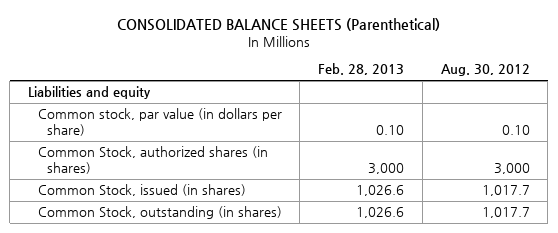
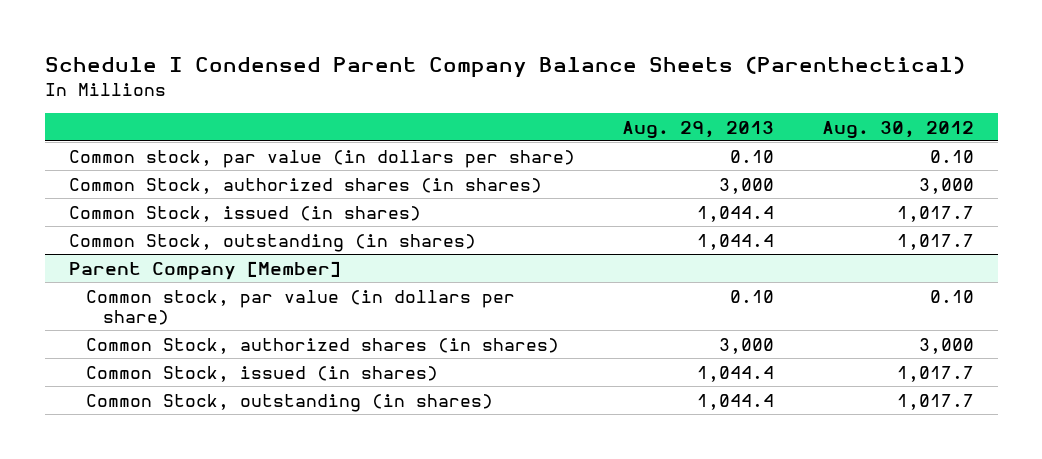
- CONSOLIDATED BALANCE SHEETS (Parenthetical)
+ Schedule I Condensed Parent Company Balance Sheets (Parenthectical)
- | Feb. 28, 2013 | Aug. 30, 2012
+ | Aug. 29, 2013 | Aug. 30, 2012
- Liabilities and equity
+ Parent Company [Member]
+ Common stock, par value (in dollars per share) | 0.10 | 0.10
+ Common Stock, authorized shares (in shares) | 3,000 | 3,000
+ Common Stock, issued (in shares) | 1,044.4 | 1,017.7
+ Common Stock, outstanding (in shares) | 1,044.4 | 1,017.7

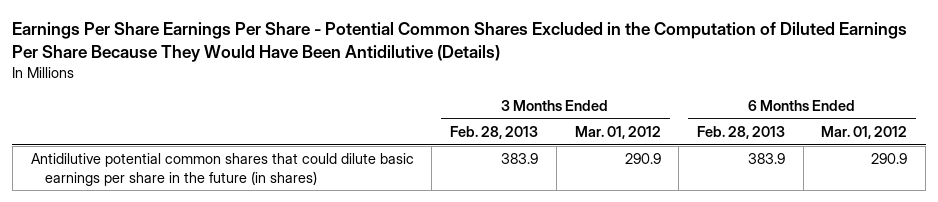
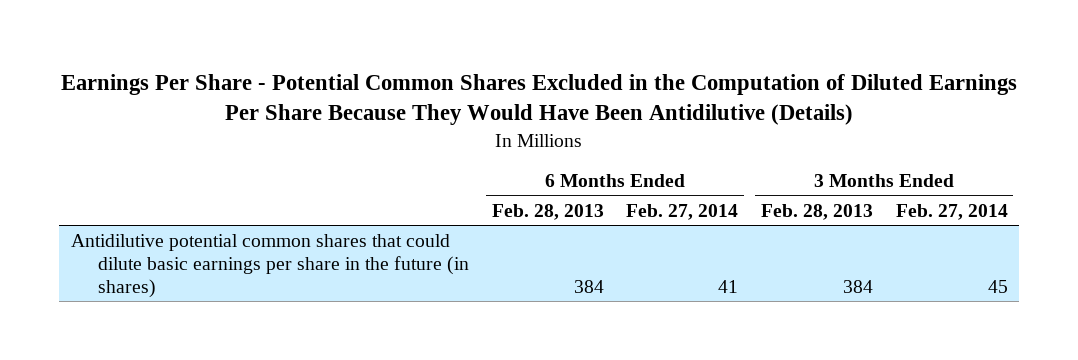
- Earnings Per Share Earnings Per Share - Potential Common Shares Excluded in the Computation of Diluted Earnings Per Share Because They Would Have Been Antidilutive (Details)
+ Earnings Per Share - Potential Common Shares Excluded in the Computation of Diluted Earnings Per Share Because They Would Have Been Antidilutive (Details)
- | 3 Months Ended Feb. 28, 2013 | 3 Months Ended Mar. 01, 2012 | 6 Months Ended Feb. 28, 2013 | 6 Months Ended Mar. 01, 2012
+ | 6 Months Ended Feb. 28, 2013 | 6 Months Ended Feb. 27, 2014 | 3 Months Ended Feb. 28, 2013 | 3 Months Ended Feb. 27, 2014
- Antidilutive potential common shares that could dilute basic earnings per share in the future (in shares) | 383.9 | 290.9 | 383.9 | 290.9
+ Antidilutive potential common shares that could dilute basic earnings per share in the future (in shares) | 384 | 41 | 384 | 45

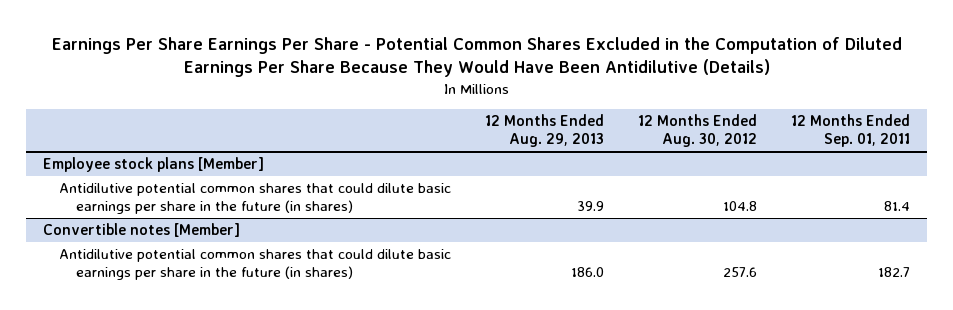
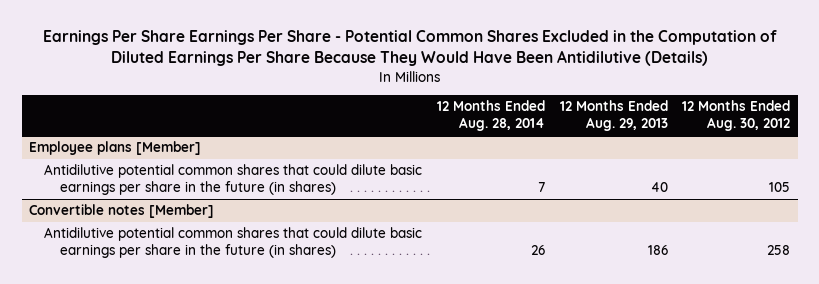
- | 12 Months Ended Aug. 29, 2013 | 12 Months Ended Aug. 30, 2012 | 12 Months Ended Sep. 01, 2011
+ | 12 Months Ended Aug. 28, 2014 | 12 Months Ended Aug. 29, 2013 | 12 Months Ended Aug. 30, 2012
- Employee stock plans [Member]
- Antidilutive potential common shares that could dilute basic earnings per share in the future (in shares) | 39.9 | 104.8 | 81.4
+ Employee plans [Member]
+ Antidilutive potential common shares that could dilute basic earnings per share in the future (in shares) | 7 | 40 | 105
@ Convertible notes [Member]
- Antidilutive potential common shares that could dilute basic earnings per share in the future (in shares) | 186.0 | 257.6 | 182.7
+ Antidilutive potential common shares that could dilute basic earnings per share in the future (in shares) | 26 | 186 | 258

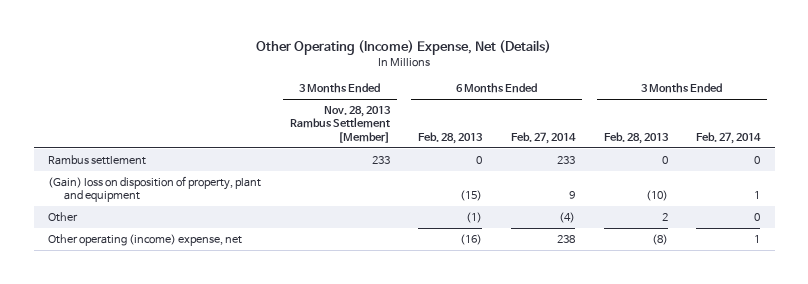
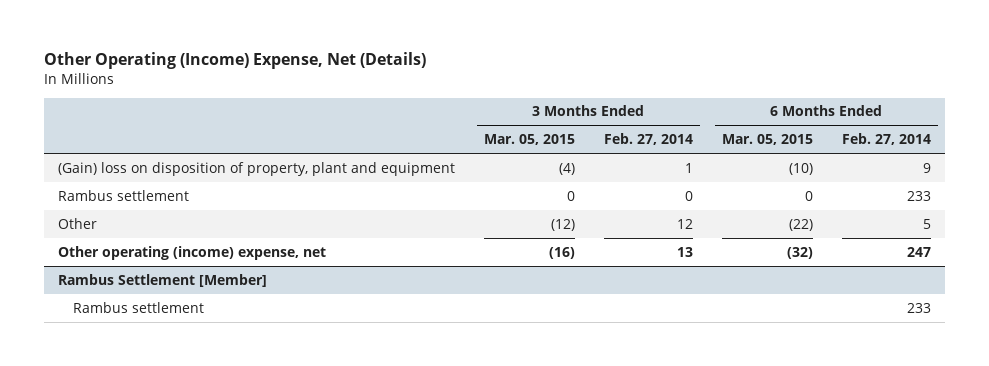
- | 3 Months Ended Nov. 28, 2013 Rambus Settlement [Member] | 6 Months Ended Feb. 28, 2013 | 6 Months Ended Feb. 27, 2014 | 3 Months Ended Feb. 28, 2013 | 3 Months Ended Feb. 27, 2014
+ | 3 Months Ended Mar. 05, 2015 | 3 Months Ended Feb. 27, 2014 | 6 Months Ended Mar. 05, 2015 | 6 Months Ended Feb. 27, 2014
- Other | | (1) | (4) | 2 | 0
- Other operating (income) expense, net | | (16) | 238 | (8) | 1
moved down: Rambus settlement | 0 | 0 | 0 | 233
+ Other | (12) | 12 | (22) | 5
+ Other operating (income) expense, net | (16) | 13 | (32) | 247
+ Rambus Settlement [Member]
+ Rambus settlement | | | | 233

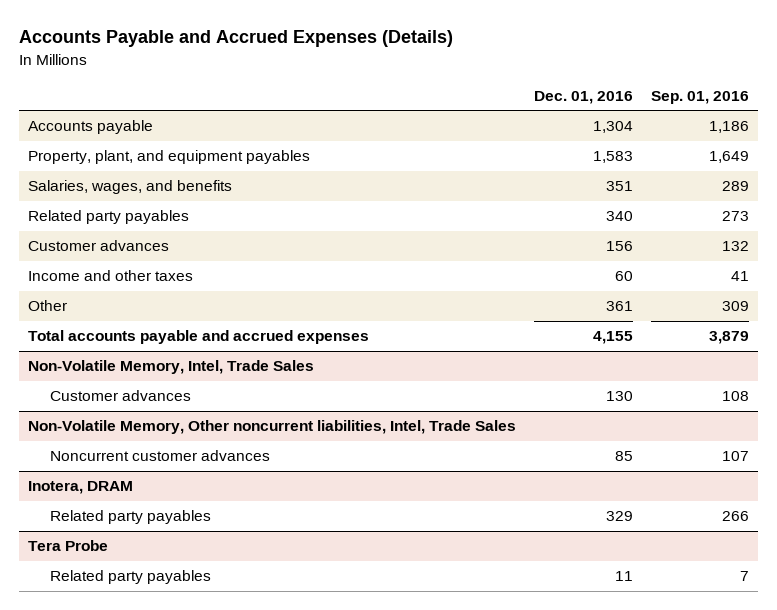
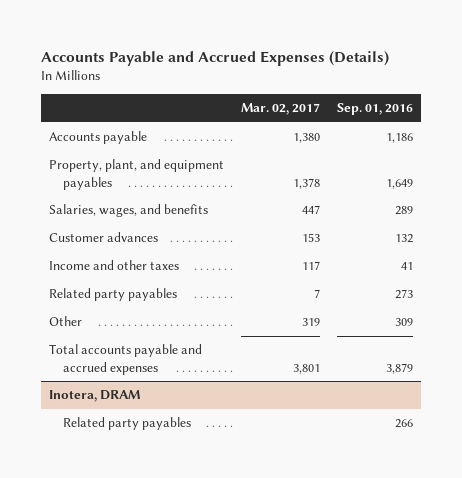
- | Dec. 01, 2016 | Sep. 01, 2016
+ | Mar. 02, 2017 | Sep. 01, 2016
moved down: Related party payables | 7 | 273
- Non-Volatile Memory, Intel, Trade Sales
- Customer advances | 130 | 108
- Non-Volatile Memory, Other noncurrent liabilities, Intel, Trade Sales
- Noncurrent customer advances | 85 | 107
- Tera Probe
- Related party payables | 11 | 7

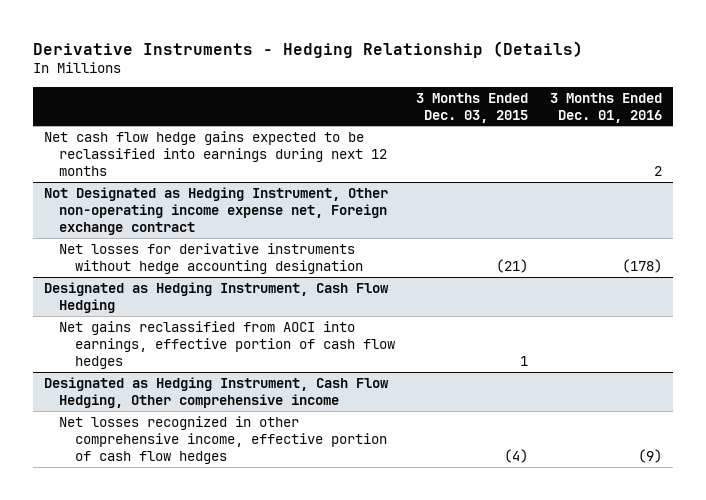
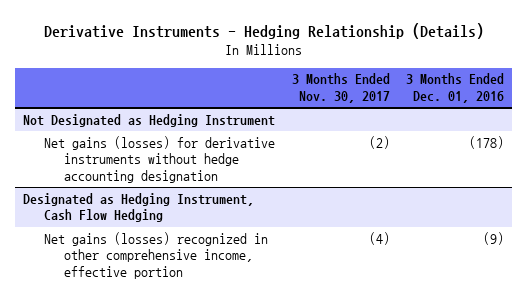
- | 3 Months Ended Dec. 03, 2015 | 3 Months Ended Dec. 01, 2016
+ | 3 Months Ended Nov. 30, 2017 | 3 Months Ended Dec. 01, 2016
- Net cash flow hedge gains expected to be reclassified into earnings during next 12 months | | 2
- Not Designated as Hedging Instrument, Other non-operating income expense net, Foreign exchange contract
- Net losses for derivative instruments without hedge accounting designation | (21) | (178)
+ Not Designated as Hedging Instrument
+ Net gains (losses) for derivative instruments without hedge accounting designation | (2) | (178)
@ Designated as Hedging Instrument, Cash Flow Hedging
- Net gains reclassified from AOCI into earnings, effective portion of cash flow hedges | 1 |
- Designated as Hedging Instrument, Cash Flow Hedging, Other comprehensive income
- Net losses recognized in other comprehensive income, effective portion of cash flow hedges | (4) | (9)
@ Designated as Hedging Instrument, Cash Flow Hedging
+ Net gains (losses) recognized in other comprehensive income, effective portion | (4) | (9)

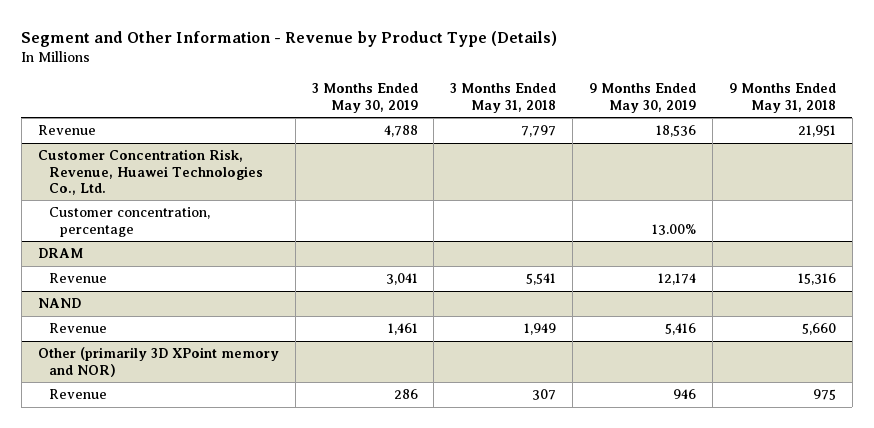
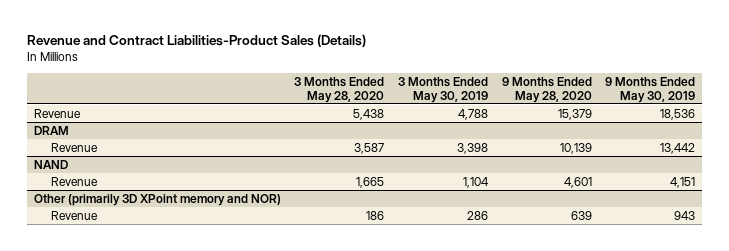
- Segment and Other Information - Revenue by Product Type (Details)
+ Revenue and Contract Liabilities-Product Sales (Details)
- | 3 Months Ended May 30, 2019 | 3 Months Ended May 31, 2018 | 9 Months Ended May 30, 2019 | 9 Months Ended May 31, 2018
+ | 3 Months Ended May 28, 2020 | 3 Months Ended May 30, 2019 | 9 Months Ended May 28, 2020 | 9 Months Ended May 30, 2019
- Customer Concentration Risk, Revenue, Huawei Technologies Co., Ltd.
- Customer concentration, percentage | | | 13.00% |
@ DRAM
- Revenue | 3,041 | 5,541 | 12,174 | 15,316
+ Revenue | 3,587 | 3,398 | 10,139 | 13,442
@ NAND
- Revenue | 1,461 | 1,949 | 5,416 | 5,660
+ Revenue | 1,665 | 1,104 | 4,601 | 4,151
@ Other (primarily 3D XPoint memory and NOR)
- Revenue | 286 | 307 | 946 | 975
+ Revenue | 186 | 286 | 639 | 943

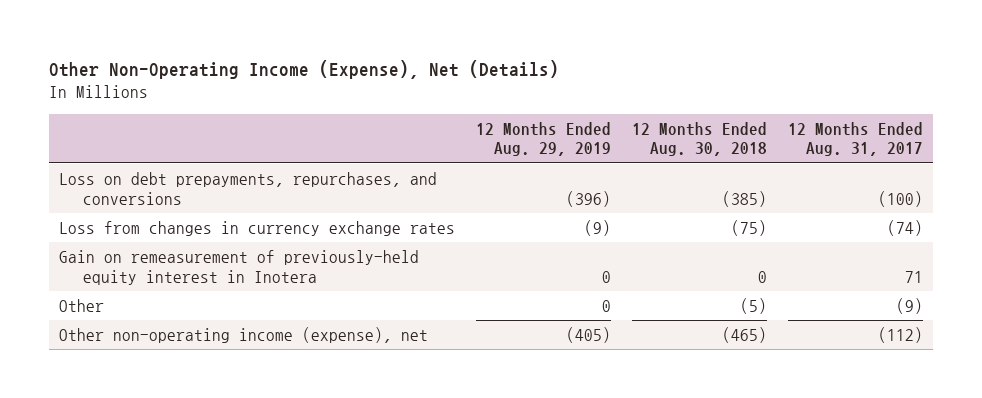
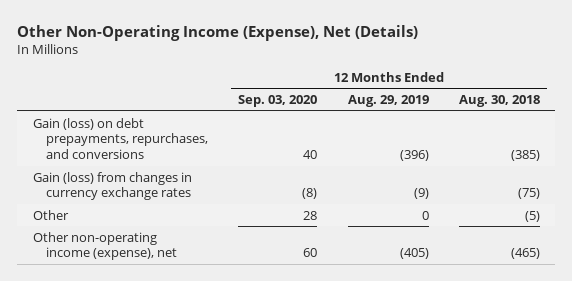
- | 12 Months Ended Aug. 29, 2019 | 12 Months Ended Aug. 30, 2018 | 12 Months Ended Aug. 31, 2017
+ | 12 Months Ended Sep. 03, 2020 | 12 Months Ended Aug. 29, 2019 | 12 Months Ended Aug. 30, 2018
- Loss on debt prepayments, repurchases, and conversions | (396) | (385) | (100)
- Loss from changes in currency exchange rates | (9) | (75) | (74)
- Gain on remeasurement of previously-held equity interest in Inotera | 0 | 0 | 71
+ Gain (loss) on debt prepayments, repurchases, and conversions | 40 | (396) | (385)
+ Gain (loss) from changes in currency exchange rates | (8) | (9) | (75)

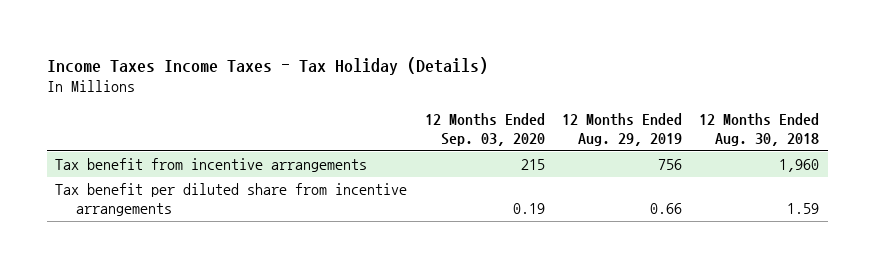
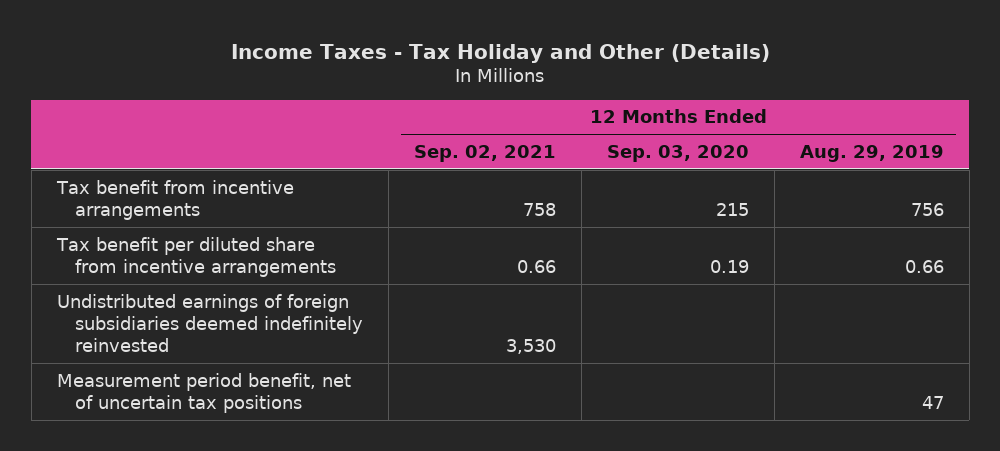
- Income Taxes Income Taxes - Tax Holiday (Details)
+ Income Taxes - Tax Holiday and Other (Details)
- | 12 Months Ended Sep. 03, 2020 | 12 Months Ended Aug. 29, 2019 | 12 Months Ended Aug. 30, 2018
+ | 12 Months Ended Sep. 02, 2021 | 12 Months Ended Sep. 03, 2020 | 12 Months Ended Aug. 29, 2019
+ Undistributed earnings of foreign subsidiaries deemed indefinitely reinvested | 3,530 | |
+ Measurement period benefit, net of uncertain tax positions | | | 47

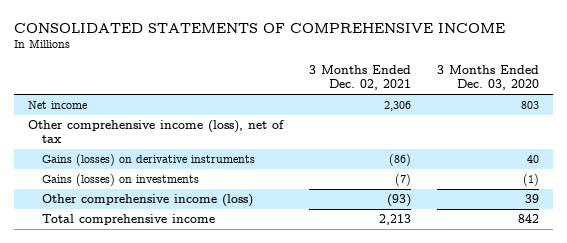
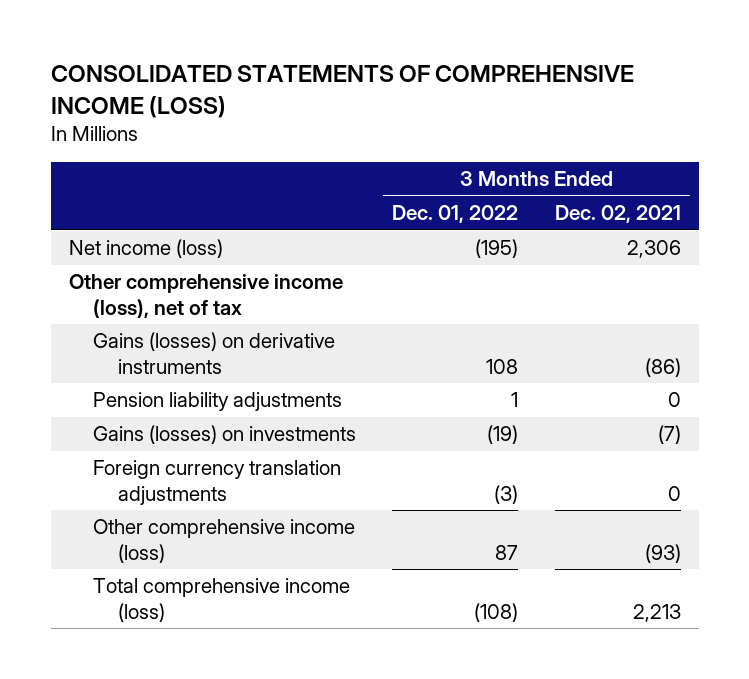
- CONSOLIDATED STATEMENTS OF COMPREHENSIVE INCOME
+ CONSOLIDATED STATEMENTS OF COMPREHENSIVE INCOME (LOSS)
- | 3 Months Ended Dec. 02, 2021 | 3 Months Ended Dec. 03, 2020
+ | 3 Months Ended Dec. 01, 2022 | 3 Months Ended Dec. 02, 2021
- Net income | 2,306 | 803
+ Net income (loss) | (195) | 2,306
+ Pension liability adjustments | 1 | 0
+ Foreign currency translation adjustments | (3) | 0
- Total comprehensive income | 2,213 | 842
+ Total comprehensive income (loss) | (108) | 2,213

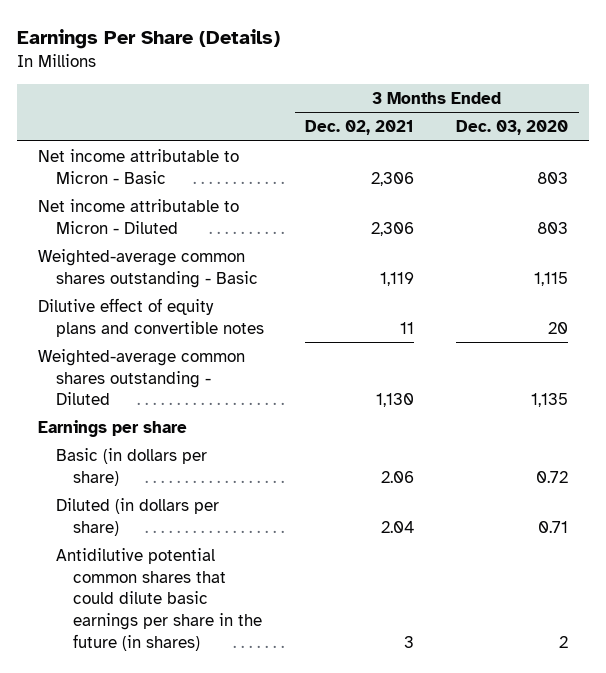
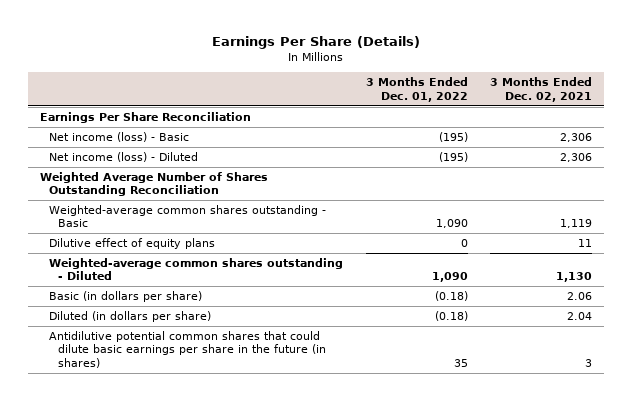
- | 3 Months Ended Dec. 02, 2021 | 3 Months Ended Dec. 03, 2020
+ | 3 Months Ended Dec. 01, 2022 | 3 Months Ended Dec. 02, 2021
- Net income attributable to Micron - Basic | 2,306 | 803
- Net income attributable to Micron - Diluted | 2,306 | 803
+ Earnings Per Share Reconciliation
+ Net income (loss) - Basic | (195) | 2,306
+ Net income (loss) - Diluted | (195) | 2,306
+ Weighted Average Number of Shares Outstanding Reconciliation
- Dilutive effect of equity plans and convertible notes | 11 | 20
+ Dilutive effect of equity plans | 0 | 11
- Earnings per share

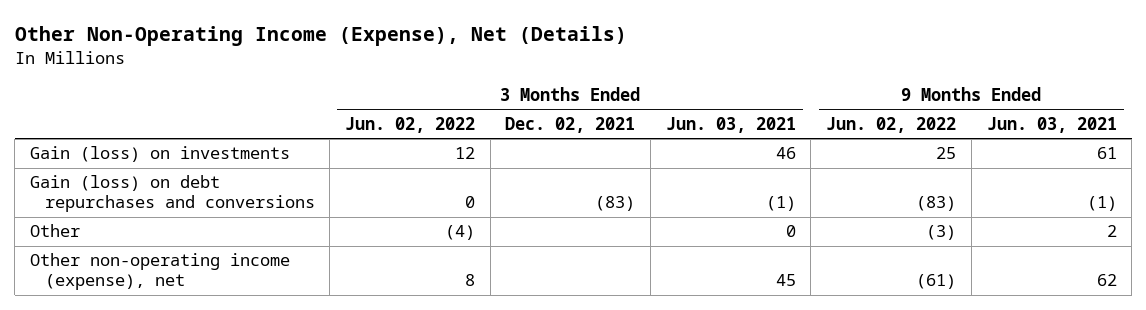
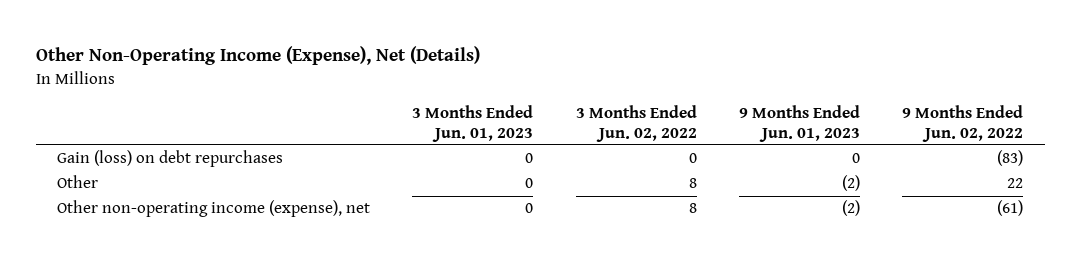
- | 3 Months Ended Jun. 02, 2022 | 3 Months Ended Dec. 02, 2021 | 3 Months Ended Jun. 03, 2021 | 9 Months Ended Jun. 02, 2022 | 9 Months Ended Jun. 03, 2021
+ | 3 Months Ended Jun. 01, 2023 | 3 Months Ended Jun. 02, 2022 | 9 Months Ended Jun. 01, 2023 | 9 Months Ended Jun. 02, 2022
- Gain (loss) on investments | 12 | | 46 | 25 | 61
- Gain (loss) on debt repurchases and conversions | 0 | (83) | (1) | (83) | (1)
- Other | (4) | | 0 | (3) | 2
+ Gain (loss) on debt repurchases | 0 | 0 | 0 | (83)
+ Other | 0 | 8 | (2) | 22

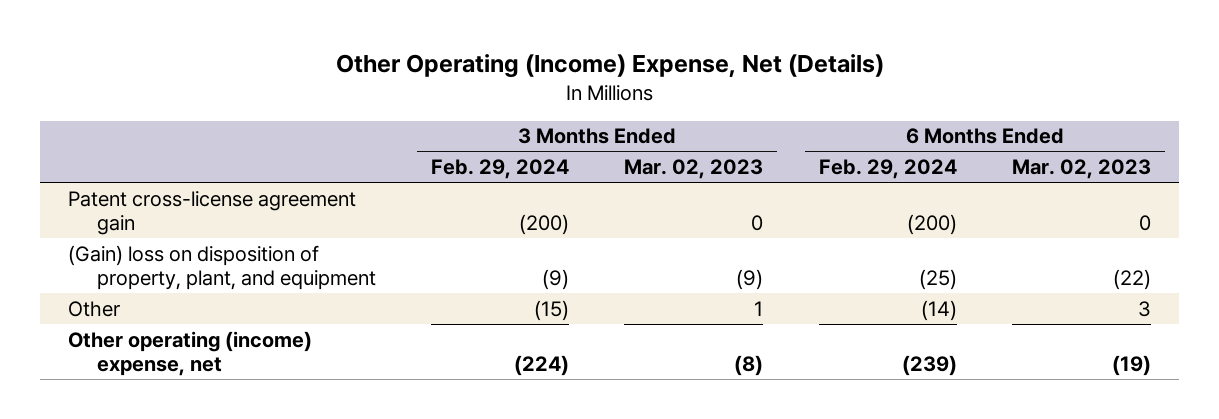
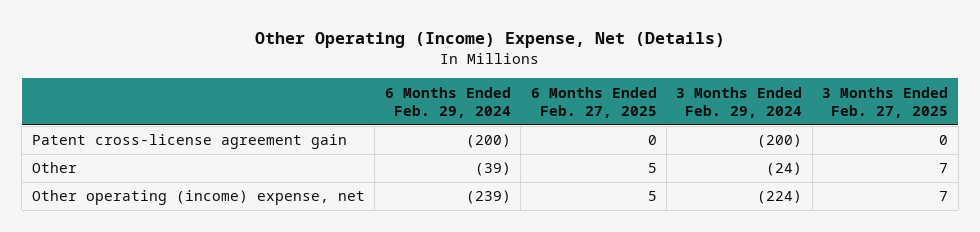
- | 3 Months Ended Feb. 29, 2024 | 3 Months Ended Mar. 02, 2023 | 6 Months Ended Feb. 29, 2024 | 6 Months Ended Mar. 02, 2023
+ | 6 Months Ended Feb. 29, 2024 | 6 Months Ended Feb. 27, 2025 | 3 Months Ended Feb. 29, 2024 | 3 Months Ended Feb. 27, 2025
- (Gain) loss on disposition of property, plant, and equipment | (9) | (9) | (25) | (22)
- Other | (15) | 1 | (14) | 3
+ Other | (39) | 5 | (24) | 7

